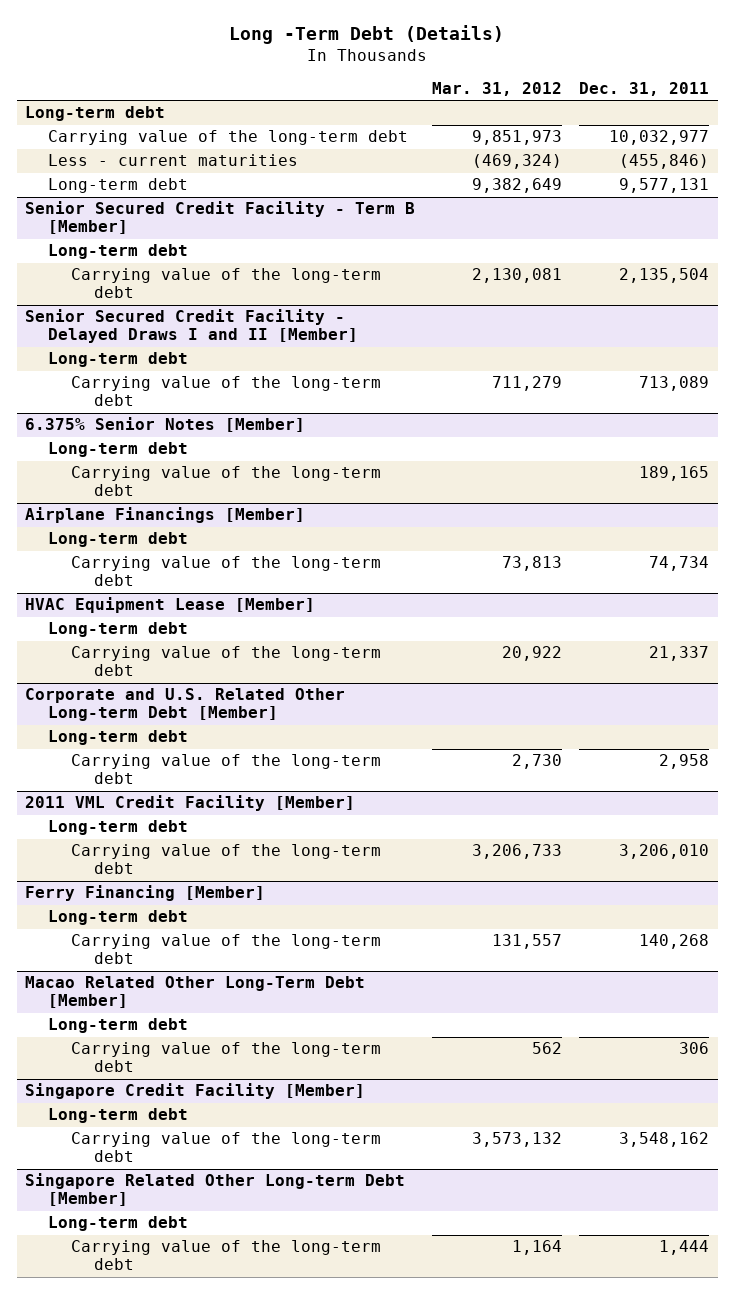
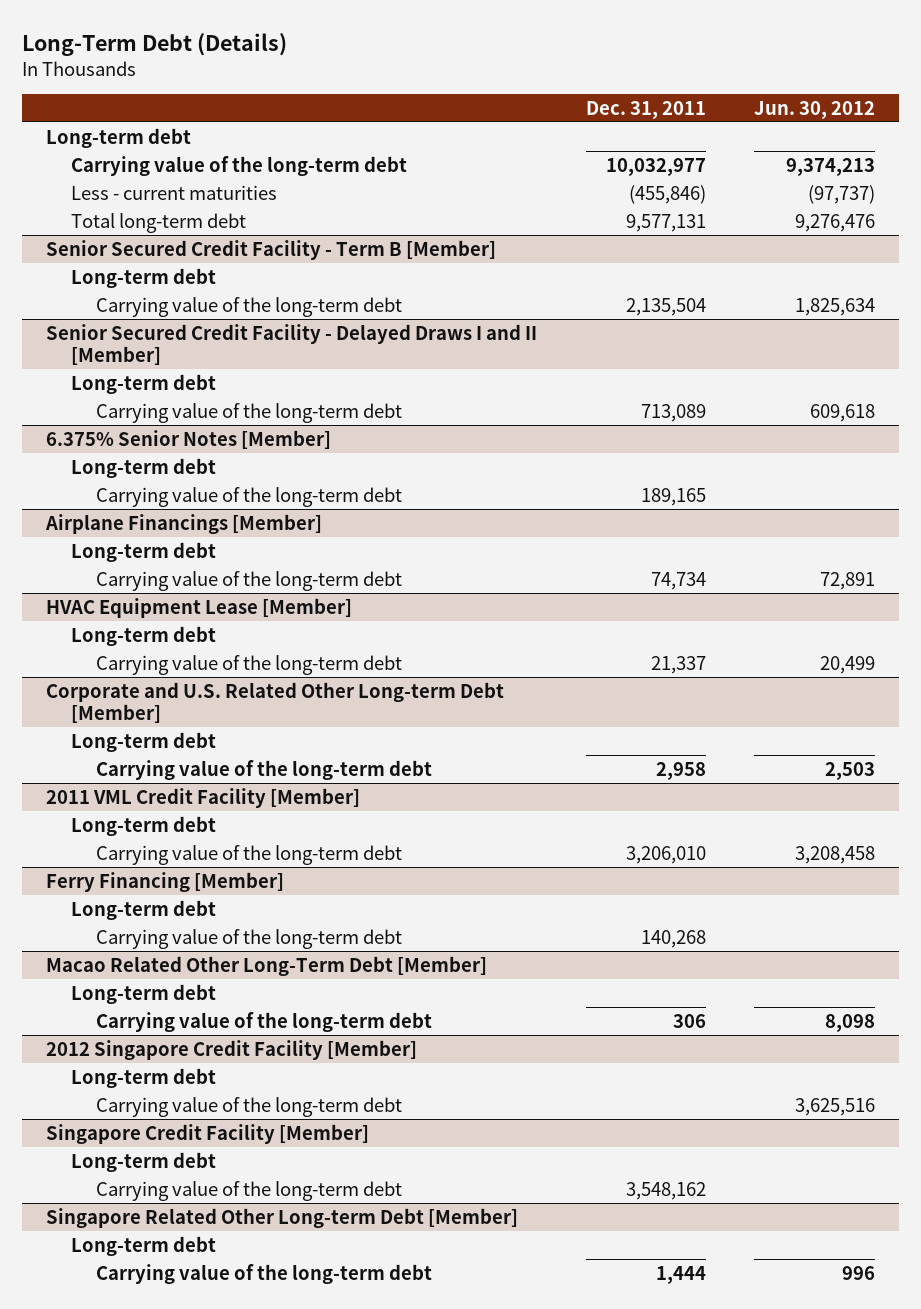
- Long -Term Debt (Details)
+ Long-Term Debt (Details)
- | Mar. 31, 2012 | Dec. 31, 2011
+ | Dec. 31, 2011 | Jun. 30, 2012
- Long-term debt | 9,382,649 | 9,577,131
+ Total long-term debt | 9,577,131 | 9,276,476
+ 2012 Singapore Credit Facility [Member]
+ Long-term debt
+ Carrying value of the long-term debt | | 3,625,516

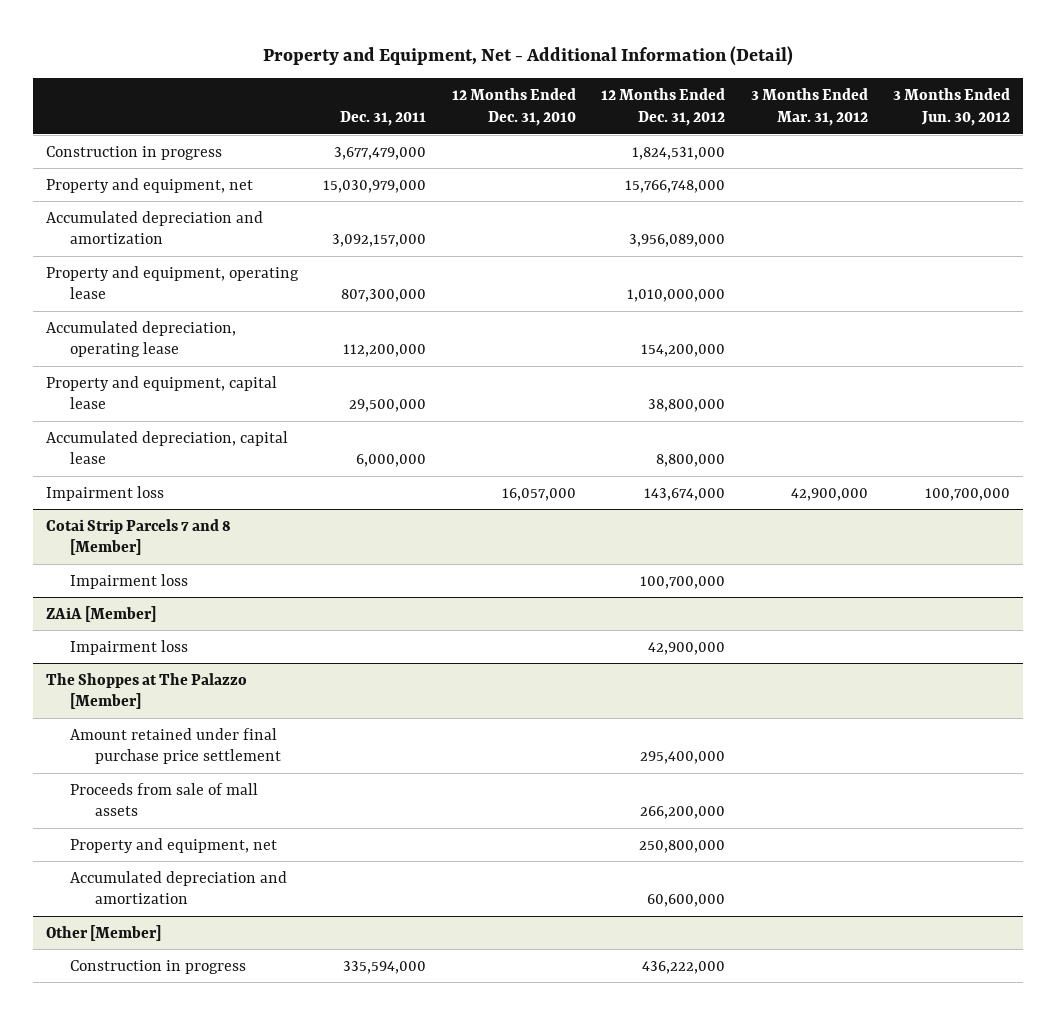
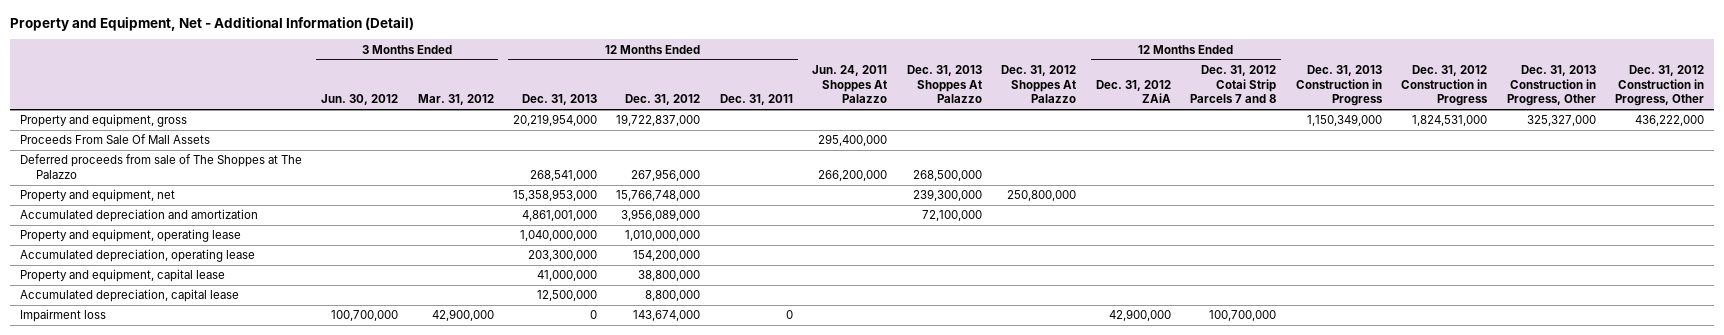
- | Dec. 31, 2011 | 12 Months Ended Dec. 31, 2010 | 12 Months Ended Dec. 31, 2012 | 3 Months Ended Mar. 31, 2012 | 3 Months Ended Jun. 30, 2012
+ | 3 Months Ended Jun. 30, 2012 | 3 Months Ended Mar. 31, 2012 | 12 Months Ended Dec. 31, 2013 | 12 Months Ended Dec. 31, 2012 | 12 Months Ended Dec. 31, 2011 | Jun. 24, 2011 Shoppes At Palazzo | Dec. 31, 2013 Shoppes At Palazzo | Dec. 31, 2012 Shoppes At Palazzo | 12 Months Ended Dec. 31, 2012 ZAiA | 12 Months Ended Dec. 31, 2012 Cotai Strip Parcels 7 and 8 | Dec. 31, 2013 Construction in Progress | Dec. 31, 2012 Construction in Progress | Dec. 31, 2013 Construction in Progress, Other | Dec. 31, 2012 Construction in Progress, Other
- Construction in progress | 3,677,479,000 | | 1,824,531,000 | |
+ Property and equipment, gross | | | 20,219,954,000 | 19,722,837,000 | | | | | | | 1,150,349,000 | 1,824,531,000 | 325,327,000 | 436,222,000
+ Proceeds From Sale Of Mall Assets | | | | | | 295,400,000 | | | | | | | |
+ Deferred proceeds from sale of The Shoppes at The Palazzo | | | 268,541,000 | 267,956,000 | | 266,200,000 | 268,500,000 | | | | | | |
- Cotai Strip Parcels 7 and 8 [Member]
- Impairment loss | | | 100,700,000 | |
- ZAiA [Member]
- Impairment loss | | | 42,900,000 | |
- The Shoppes at The Palazzo [Member]
- Amount retained under final purchase price settlement | | | 295,400,000 | |
- Proceeds from sale of mall assets | | | 266,200,000 | |
- Property and equipment, net | | | 250,800,000 | |
- Accumulated depreciation and amortization | | | 60,600,000 | |
- Other [Member]
- Construction in progress | 335,594,000 | | 436,222,000 | |

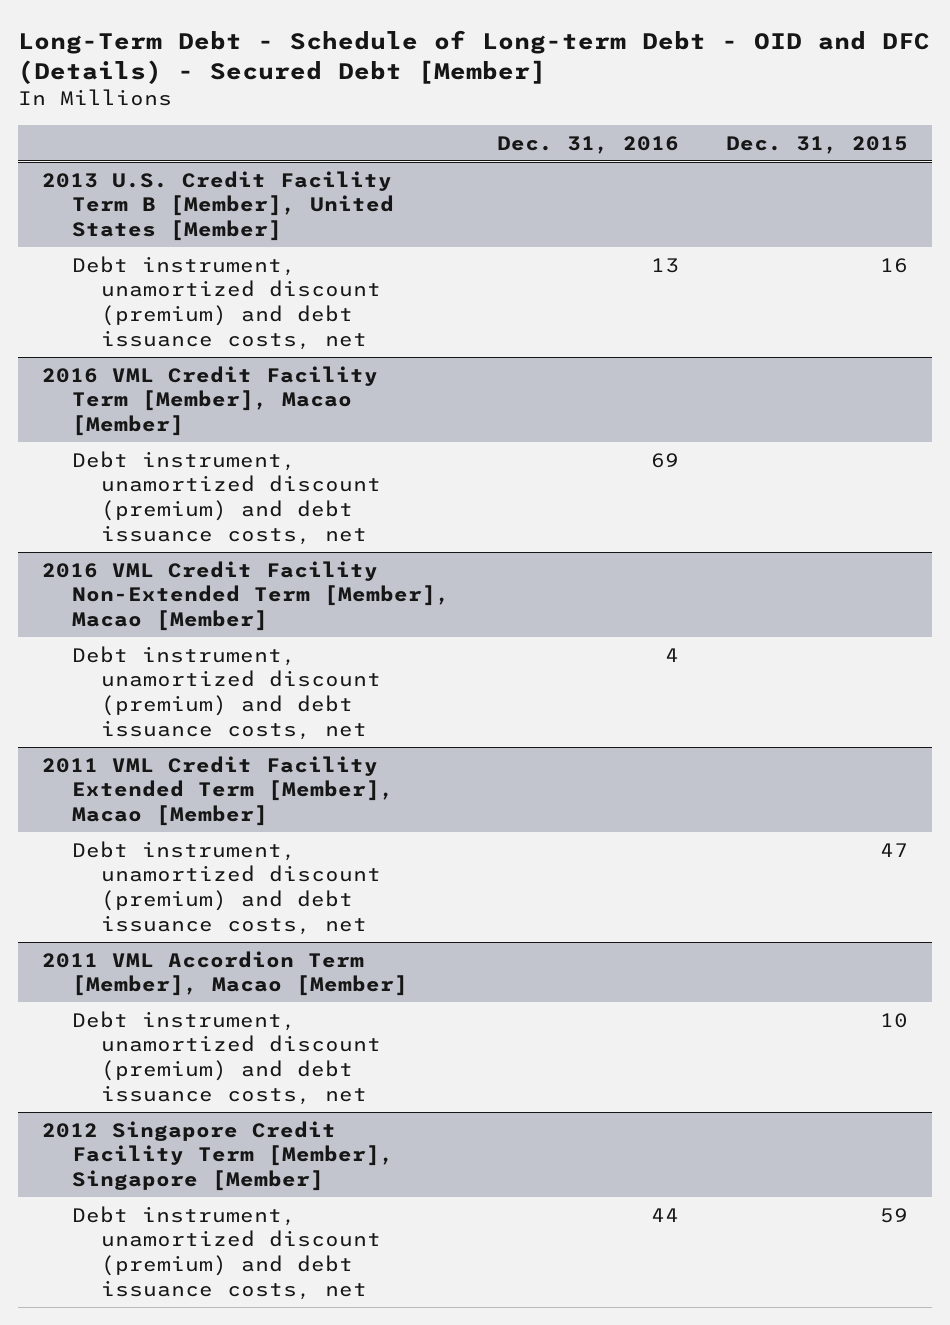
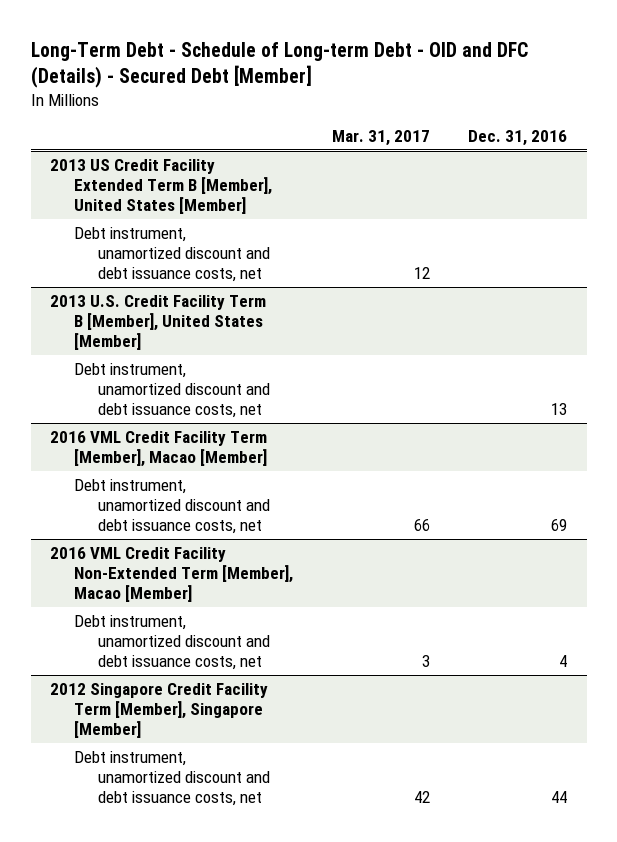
- | Dec. 31, 2016 | Dec. 31, 2015
+ | Mar. 31, 2017 | Dec. 31, 2016
+ 2013 US Credit Facility Extended Term B [Member], United States [Member]
+ Debt instrument, unamortized discount and debt issuance costs, net | 12 |
@ 2013 U.S. Credit Facility Term B [Member], United States [Member]
- Debt instrument, unamortized discount (premium) and debt issuance costs, net | 13 | 16
+ Debt instrument, unamortized discount and debt issuance costs, net | | 13
@ 2016 VML Credit Facility Term [Member], Macao [Member]
- Debt instrument, unamortized discount (premium) and debt issuance costs, net | 69 |
+ Debt instrument, unamortized discount and debt issuance costs, net | 66 | 69
@ 2016 VML Credit Facility Non-Extended Term [Member], Macao [Member]
- Debt instrument, unamortized discount (premium) and debt issuance costs, net | 4 |
- 2011 VML Credit Facility Extended Term [Member], Macao [Member]
- Debt instrument, unamortized discount (premium) and debt issuance costs, net | | 47
- 2011 VML Accordion Term [Member], Macao [Member]
- Debt instrument, unamortized discount (premium) and debt issuance costs, net | | 10
@ 2016 VML Credit Facility Non-Extended Term [Member], Macao [Member]
+ Debt instrument, unamortized discount and debt issuance costs, net | 3 | 4
@ 2012 Singapore Credit Facility Term [Member], Singapore [Member]
- Debt instrument, unamortized discount (premium) and debt issuance costs, net | 44 | 59
+ Debt instrument, unamortized discount and debt issuance costs, net | 42 | 44

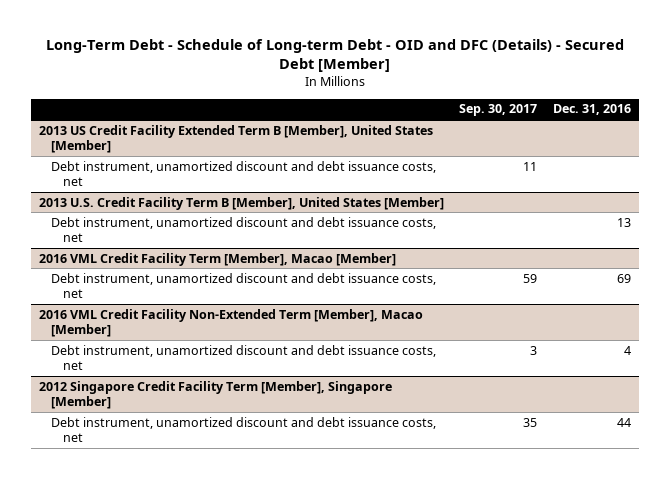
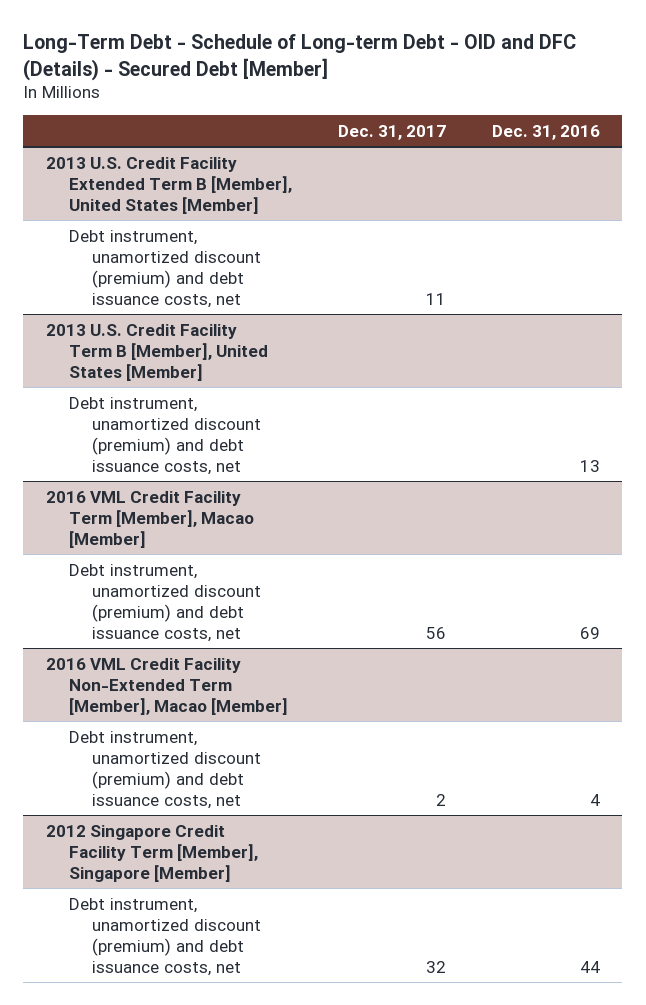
- | Sep. 30, 2017 | Dec. 31, 2016
+ | Dec. 31, 2017 | Dec. 31, 2016
- 2013 US Credit Facility Extended Term B [Member], United States [Member]
- Debt instrument, unamortized discount and debt issuance costs, net | 11 |
+ 2013 U.S. Credit Facility Extended Term B [Member], United States [Member]
+ Debt instrument, unamortized discount (premium) and debt issuance costs, net | 11 |
@ 2013 U.S. Credit Facility Term B [Member], United States [Member]
- Debt instrument, unamortized discount and debt issuance costs, net | | 13
+ Debt instrument, unamortized discount (premium) and debt issuance costs, net | | 13
@ 2016 VML Credit Facility Term [Member], Macao [Member]
- Debt instrument, unamortized discount and debt issuance costs, net | 59 | 69
+ Debt instrument, unamortized discount (premium) and debt issuance costs, net | 56 | 69
@ 2016 VML Credit Facility Non-Extended Term [Member], Macao [Member]
- Debt instrument, unamortized discount and debt issuance costs, net | 3 | 4
+ Debt instrument, unamortized discount (premium) and debt issuance costs, net | 2 | 4
@ 2012 Singapore Credit Facility Term [Member], Singapore [Member]
- Debt instrument, unamortized discount and debt issuance costs, net | 35 | 44
+ Debt instrument, unamortized discount (premium) and debt issuance costs, net | 32 | 44

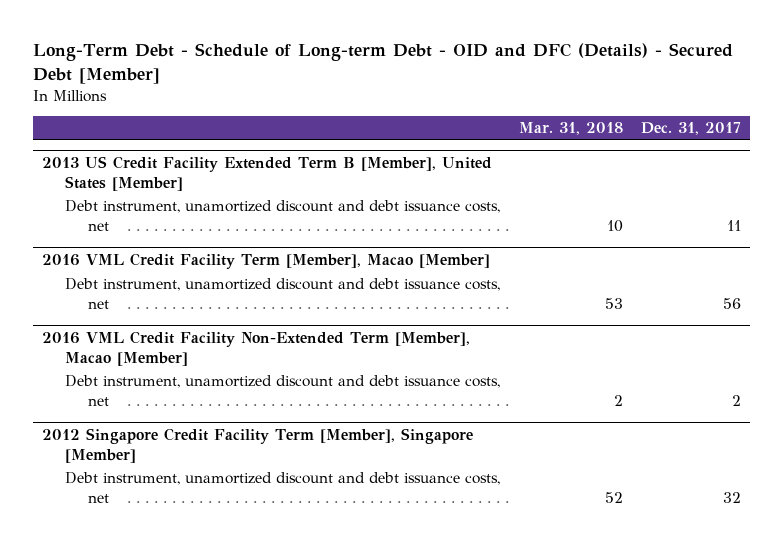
- | Dec. 31, 2017 | Dec. 31, 2016
+ | Mar. 31, 2018 | Dec. 31, 2017
- 2013 U.S. Credit Facility Extended Term B [Member], United States [Member]
- Debt instrument, unamortized discount (premium) and debt issuance costs, net | 11 |
- 2013 U.S. Credit Facility Term B [Member], United States [Member]
- Debt instrument, unamortized discount (premium) and debt issuance costs, net | | 13
+ 2013 US Credit Facility Extended Term B [Member], United States [Member]
+ Debt instrument, unamortized discount and debt issuance costs, net | 10 | 11
@ 2016 VML Credit Facility Term [Member], Macao [Member]
- Debt instrument, unamortized discount (premium) and debt issuance costs, net | 56 | 69
+ Debt instrument, unamortized discount and debt issuance costs, net | 53 | 56
@ 2016 VML Credit Facility Non-Extended Term [Member], Macao [Member]
- Debt instrument, unamortized discount (premium) and debt issuance costs, net | 2 | 4
+ Debt instrument, unamortized discount and debt issuance costs, net | 2 | 2
@ 2012 Singapore Credit Facility Term [Member], Singapore [Member]
- Debt instrument, unamortized discount (premium) and debt issuance costs, net | 32 | 44
+ Debt instrument, unamortized discount and debt issuance costs, net | 52 | 32

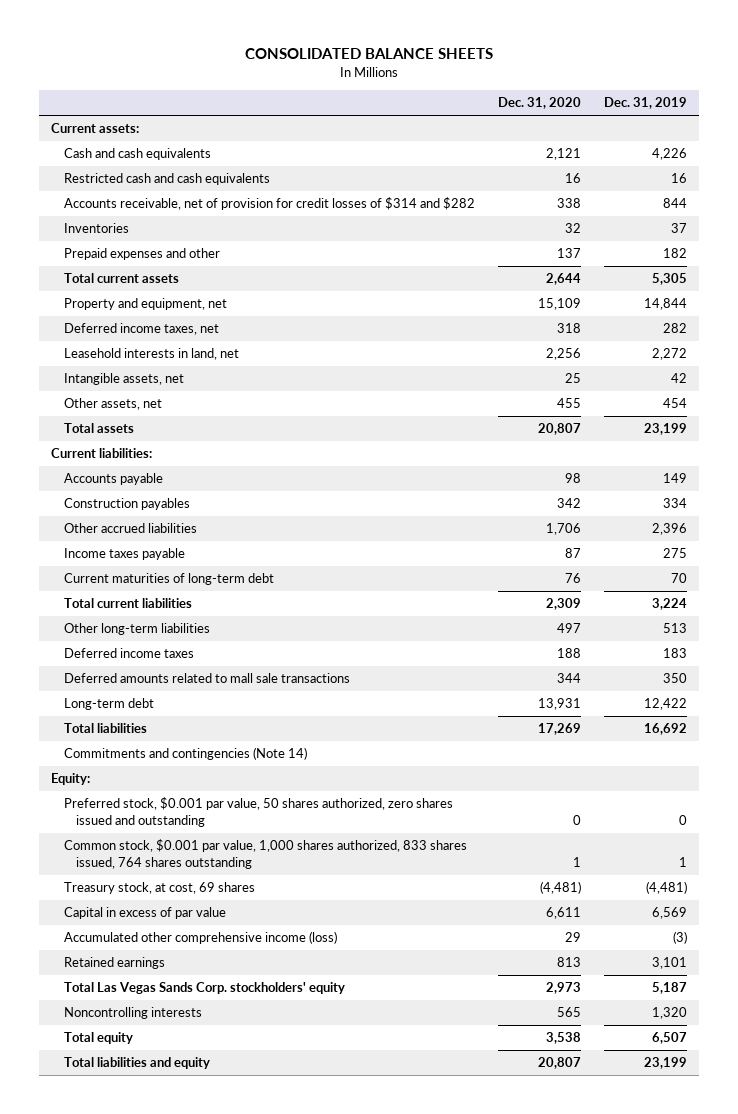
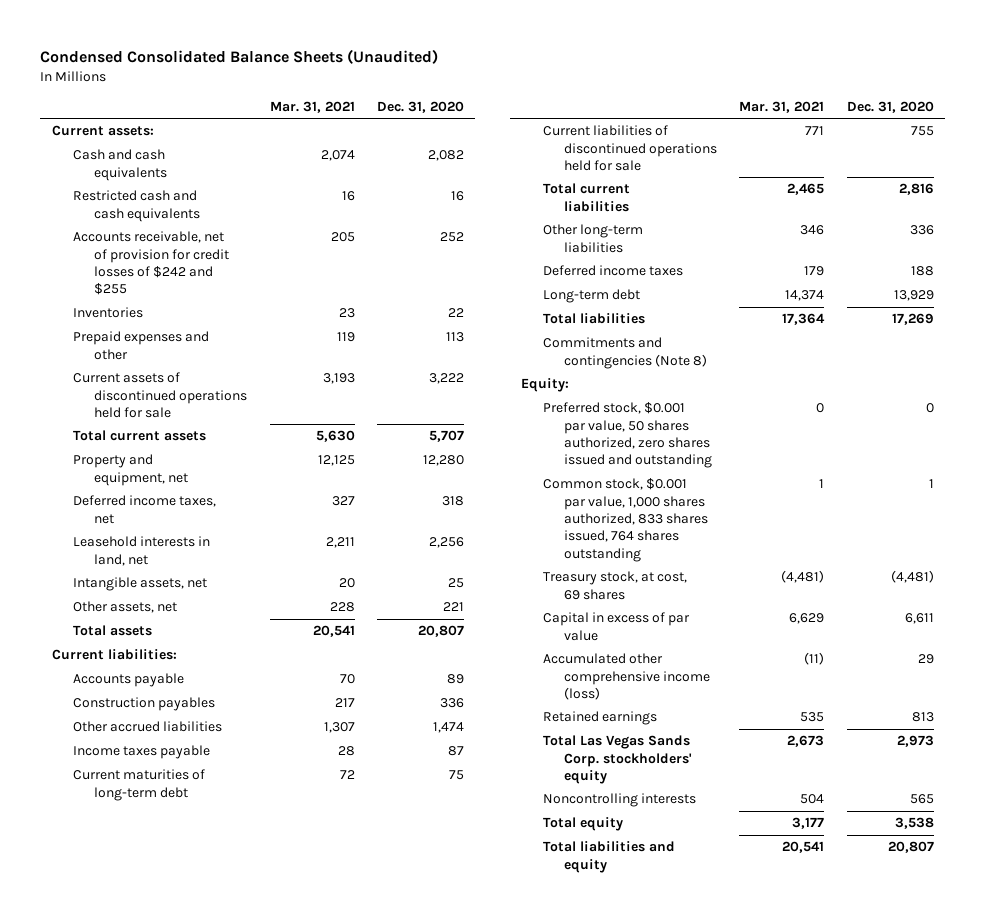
- CONSOLIDATED BALANCE SHEETS
+ Condensed Consolidated Balance Sheets (Unaudited)
- | Dec. 31, 2020 | Dec. 31, 2019
+ | Mar. 31, 2021 | Dec. 31, 2020
- Cash and cash equivalents | 2,121 | 4,226
+ Cash and cash equivalents | 2,074 | 2,082
- Accounts receivable, net of provision for credit losses of $314 and $282 | 338 | 844
- Inventories | 32 | 37
- Prepaid expenses and other | 137 | 182
- Total current assets | 2,644 | 5,305
- Property and equipment, net | 15,109 | 14,844
+ Accounts receivable, net of provision for credit losses of $242 and $255 | 205 | 252
+ Inventories | 23 | 22
+ Prepaid expenses and other | 119 | 113
+ Current assets of discontinued operations held for sale | 3,193 | 3,222
+ Total current assets | 5,630 | 5,707
+ Property and equipment, net | 12,125 | 12,280
- Other assets, net | 455 | 454
+ Other assets, net | 228 | 221
- Accounts payable | 98 | 149
- Construction payables | 342 | 334
- Other accrued liabilities | 1,706 | 2,396
+ Accounts payable | 70 | 89
+ Construction payables | 217 | 336
+ Other accrued liabilities | 1,307 | 1,474
- Current maturities of long-term debt | 76 | 70
- Total current liabilities | 2,309 | 3,224
- Other long-term liabilities | 497 | 513
+ Current maturities of long-term debt | 72 | 75
+ Current liabilities of discontinued operations held for sale | 771 | 755
+ Total current liabilities | 2,465 | 2,816
+ Other long-term liabilities | 346 | 336
- Deferred amounts related to mall sale transactions | 344 | 350
- Long-term debt | 13,931 | 12,422
+ Long-term debt | 14,374 | 13,929
- Commitments and contingencies (Note 14)
+ Commitments and contingencies (Note 8)

